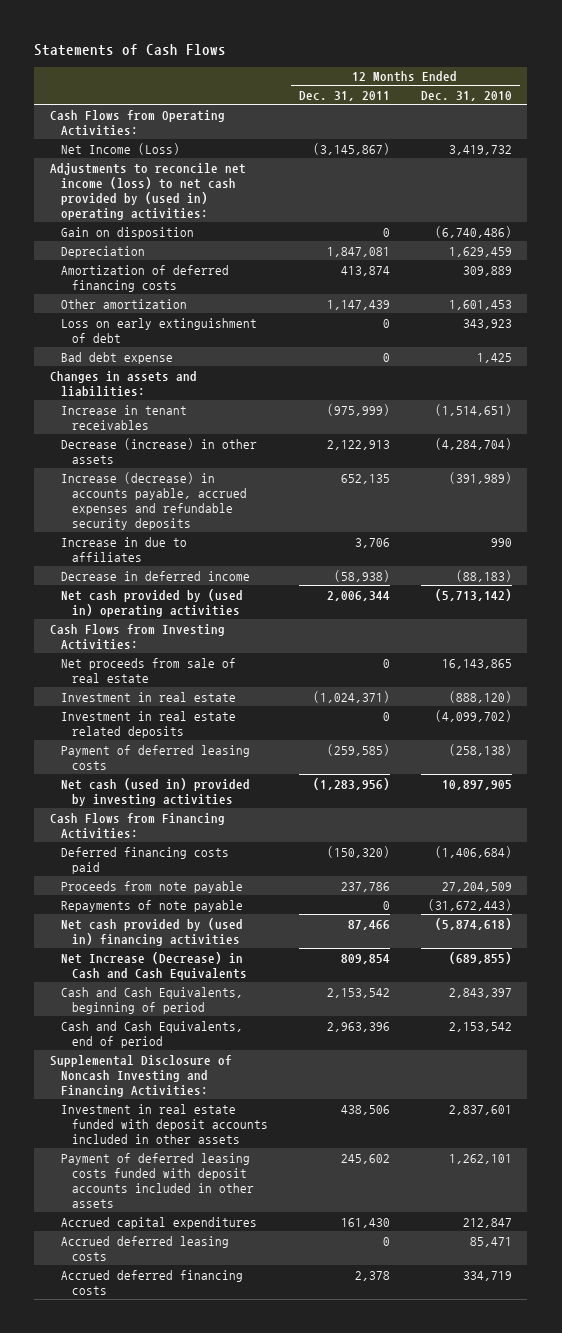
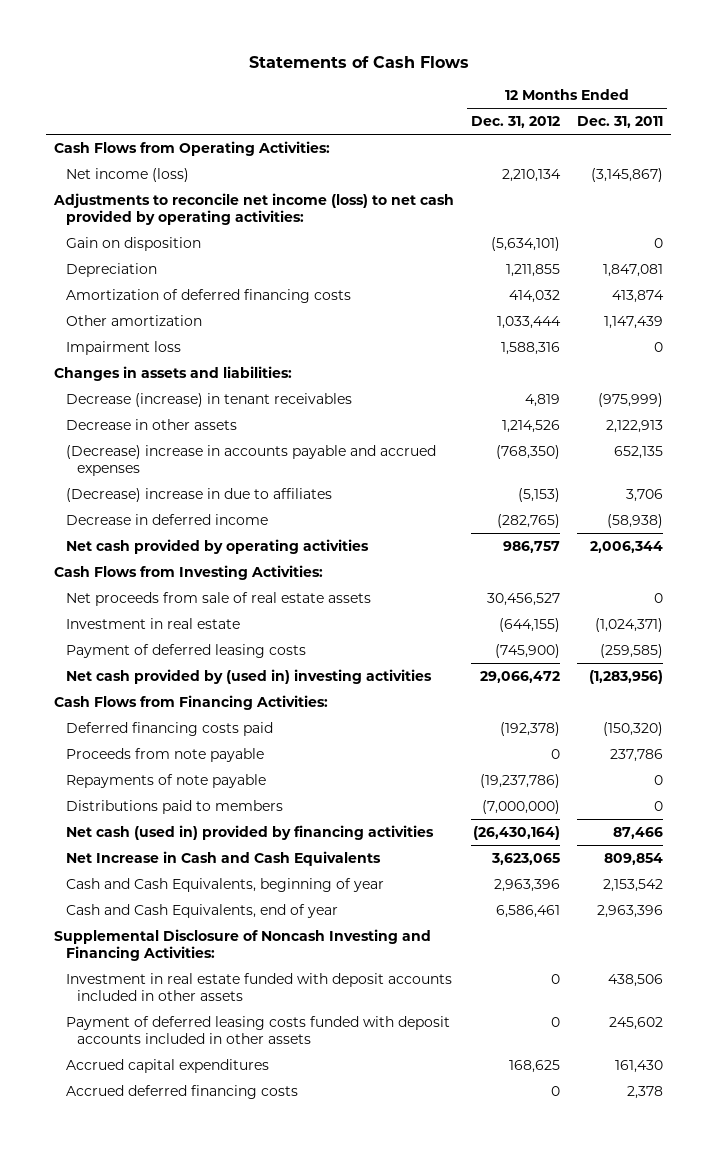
- | 12 Months Ended Dec. 31, 2011 | 12 Months Ended Dec. 31, 2010
+ | 12 Months Ended Dec. 31, 2012 | 12 Months Ended Dec. 31, 2011
- Net Income (Loss) | (3,145,867) | 3,419,732
- Adjustments to reconcile net income (loss) to net cash provided by (used in) operating activities:
+ Net income (loss) | 2,210,134 | (3,145,867)
+ Adjustments to reconcile net income (loss) to net cash provided by operating activities:
- Loss on early extinguishment of debt | 0 | 343,923
- Bad debt expense | 0 | 1,425
+ Impairment loss | 1,588,316 | 0
- Increase in tenant receivables | (975,999) | (1,514,651)
- Decrease (increase) in other assets | 2,122,913 | (4,284,704)
- Increase (decrease) in accounts payable, accrued expenses and refundable security deposits | 652,135 | (391,989)
- Increase in due to affiliates | 3,706 | 990
+ Decrease (increase) in tenant receivables | 4,819 | (975,999)
+ Decrease in other assets | 1,214,526 | 2,122,913
+ (Decrease) increase in accounts payable and accrued expenses | (768,350) | 652,135
+ (Decrease) increase in due to affiliates | (5,153) | 3,706
- Net cash provided by (used in) operating activities | 2,006,344 | (5,713,142)
+ Net cash provided by operating activities | 986,757 | 2,006,344
- Net proceeds from sale of real estate | 0 | 16,143,865
+ Net proceeds from sale of real estate assets | 30,456,527 | 0
- Investment in real estate related deposits | 0 | (4,099,702)
- Net cash (used in) provided by investing activities | (1,283,956) | 10,897,905
+ Net cash provided by (used in) investing activities | 29,066,472 | (1,283,956)
- Net cash provided by (used in) financing activities | 87,466 | (5,874,618)
- Net Increase (Decrease) in Cash and Cash Equivalents | 809,854 | (689,855)
- Cash and Cash Equivalents, beginning of period | 2,153,542 | 2,843,397
- Cash and Cash Equivalents, end of period | 2,963,396 | 2,153,542
+ Distributions paid to members | (7,000,000) | 0
+ Net cash (used in) provided by financing activities | (26,430,164) | 87,466
+ Net Increase in Cash and Cash Equivalents | 3,623,065 | 809,854
+ Cash and Cash Equivalents, beginning of year | 2,963,396 | 2,153,542
+ Cash and Cash Equivalents, end of year | 6,586,461 | 2,963,396
- Accrued deferred leasing costs | 0 | 85,471

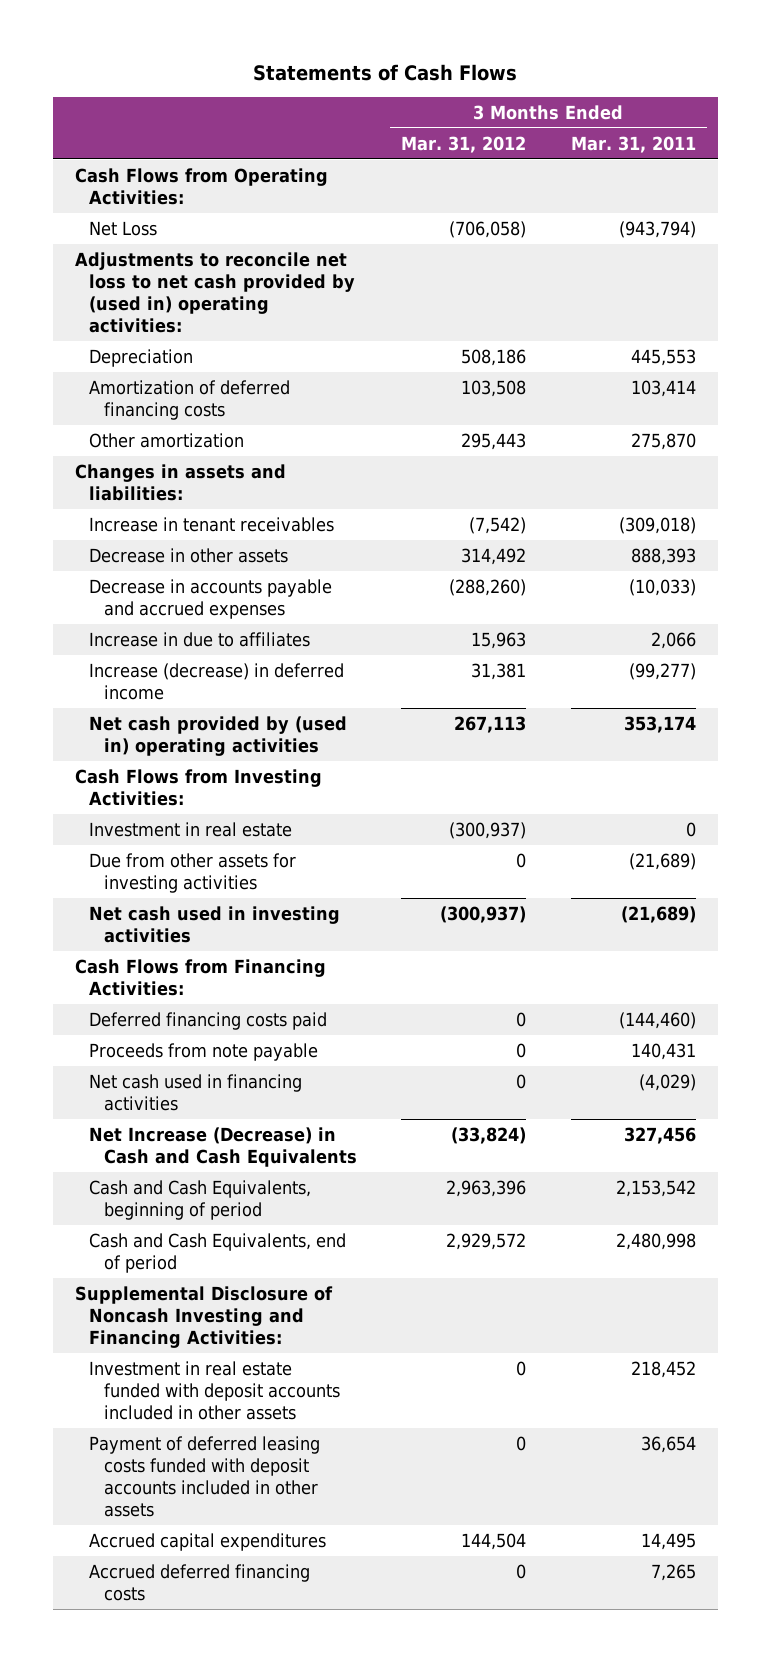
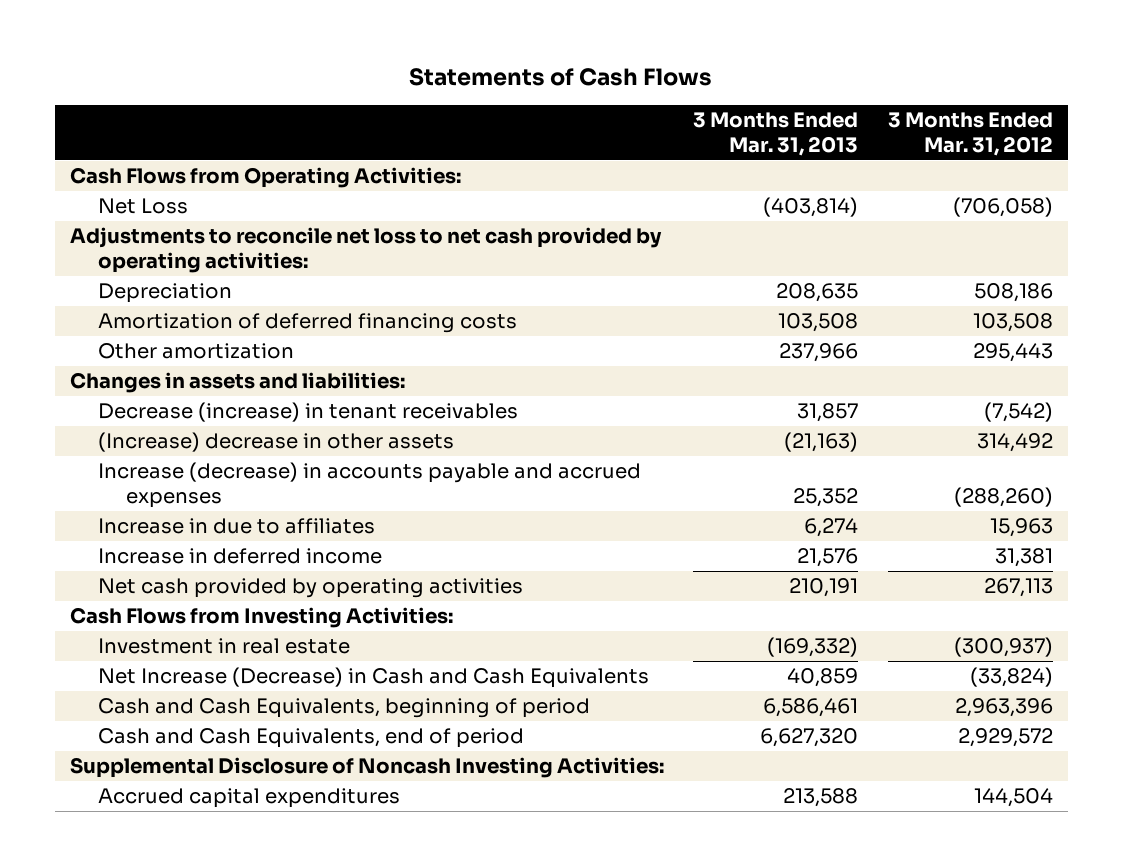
- | 3 Months Ended Mar. 31, 2012 | 3 Months Ended Mar. 31, 2011
+ | 3 Months Ended Mar. 31, 2013 | 3 Months Ended Mar. 31, 2012
- Adjustments to reconcile net loss to net cash provided by (used in) operating activities:
+ Adjustments to reconcile net loss to net cash provided by operating activities:
- Increase in tenant receivables | (7,542) | (309,018)
- Decrease in other assets | 314,492 | 888,393
- Decrease in accounts payable and accrued expenses | (288,260) | (10,033)
+ Decrease (increase) in tenant receivables | 31,857 | (7,542)
+ (Increase) decrease in other assets | (21,163) | 314,492
+ Increase (decrease) in accounts payable and accrued expenses | 25,352 | (288,260)
- Increase (decrease) in deferred income | 31,381 | (99,277)
- Net cash provided by (used in) operating activities | 267,113 | 353,174
+ Increase in deferred income | 21,576 | 31,381
+ Net cash provided by operating activities | 210,191 | 267,113
- Due from other assets for investing activities | 0 | (21,689)
- Net cash used in investing activities | (300,937) | (21,689)
- Cash Flows from Financing Activities:
- Deferred financing costs paid | 0 | (144,460)
- Proceeds from note payable | 0 | 140,431
- Net cash used in financing activities | 0 | (4,029)
- Supplemental Disclosure of Noncash Investing and Financing Activities:
- Investment in real estate funded with deposit accounts included in other assets | 0 | 218,452
- Payment of deferred leasing costs funded with deposit accounts included in other assets | 0 | 36,654
+ Supplemental Disclosure of Noncash Investing Activities:
- Accrued deferred financing costs | 0 | 7,265

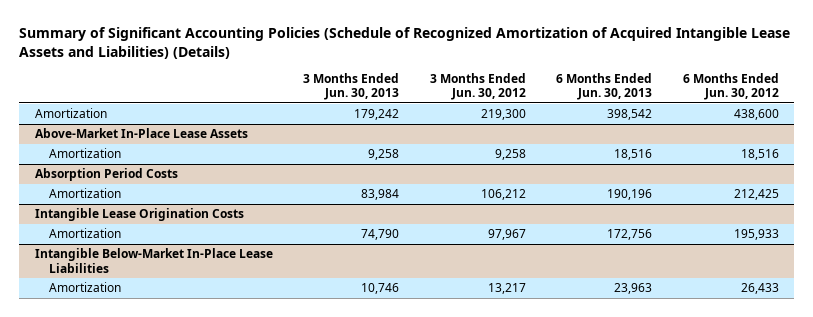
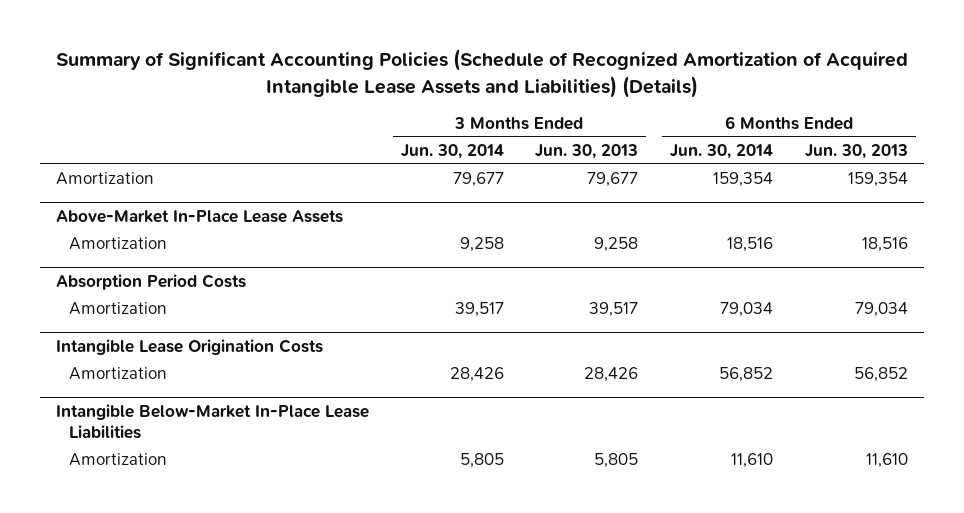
- | 3 Months Ended Jun. 30, 2013 | 3 Months Ended Jun. 30, 2012 | 6 Months Ended Jun. 30, 2013 | 6 Months Ended Jun. 30, 2012
+ | 3 Months Ended Jun. 30, 2014 | 3 Months Ended Jun. 30, 2013 | 6 Months Ended Jun. 30, 2014 | 6 Months Ended Jun. 30, 2013
- Amortization | 179,242 | 219,300 | 398,542 | 438,600
+ Amortization | 79,677 | 79,677 | 159,354 | 159,354
@ Absorption Period Costs
- Amortization | 83,984 | 106,212 | 190,196 | 212,425
+ Amortization | 39,517 | 39,517 | 79,034 | 79,034
@ Intangible Lease Origination Costs
- Amortization | 74,790 | 97,967 | 172,756 | 195,933
+ Amortization | 28,426 | 28,426 | 56,852 | 56,852
@ Intangible Below-Market In-Place Lease Liabilities
- Amortization | 10,746 | 13,217 | 23,963 | 26,433
+ Amortization | 5,805 | 5,805 | 11,610 | 11,610

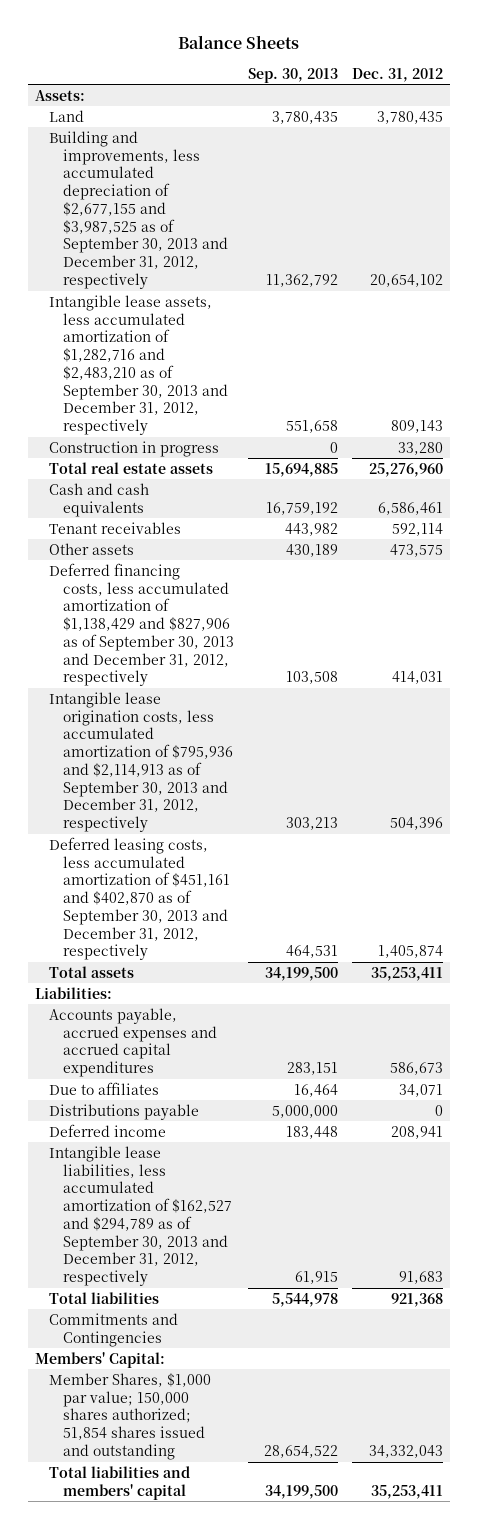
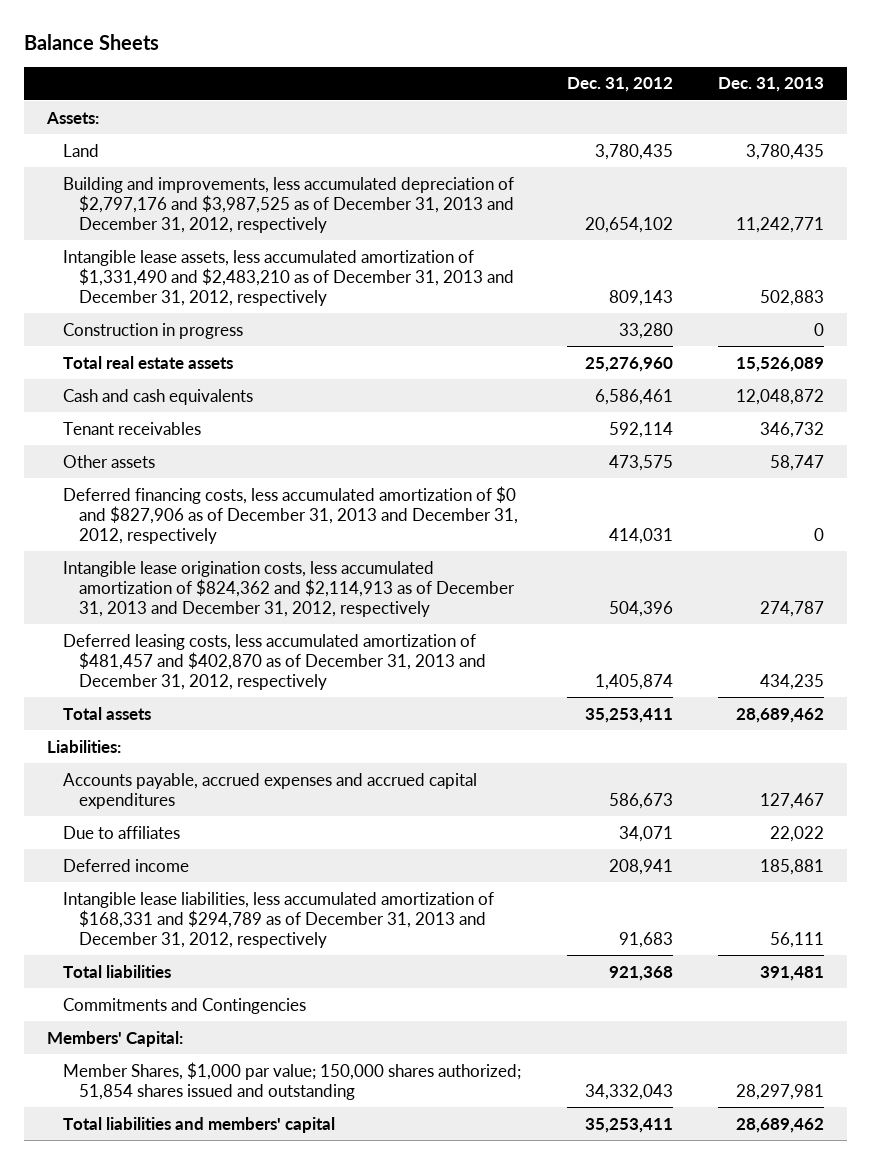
- | Sep. 30, 2013 | Dec. 31, 2012
+ | Dec. 31, 2012 | Dec. 31, 2013
- Building and improvements, less accumulated depreciation of $2,677,155 and $3,987,525 as of September 30, 2013 and December 31, 2012, respectively | 11,362,792 | 20,654,102
- Intangible lease assets, less accumulated amortization of $1,282,716 and $2,483,210 as of September 30, 2013 and December 31, 2012, respectively | 551,658 | 809,143
+ Building and improvements, less accumulated depreciation of $2,797,176 and $3,987,525 as of December 31, 2013 and December 31, 2012, respectively | 20,654,102 | 11,242,771
+ Intangible lease assets, less accumulated amortization of $1,331,490 and $2,483,210 as of December 31, 2013 and December 31, 2012, respectively | 809,143 | 502,883
- Deferred financing costs, less accumulated amortization of $1,138,429 and $827,906 as of September 30, 2013 and December 31, 2012, respectively | 103,508 | 414,031
- Intangible lease origination costs, less accumulated amortization of $795,936 and $2,114,913 as of September 30, 2013 and December 31, 2012, respectively | 303,213 | 504,396
- Deferred leasing costs, less accumulated amortization of $451,161 and $402,870 as of September 30, 2013 and December 31, 2012, respectively | 464,531 | 1,405,874
+ Deferred financing costs, less accumulated amortization of $0 and $827,906 as of December 31, 2013 and December 31, 2012, respectively | 414,031 | 0
+ Intangible lease origination costs, less accumulated amortization of $824,362 and $2,114,913 as of December 31, 2013 and December 31, 2012, respectively | 504,396 | 274,787
+ Deferred leasing costs, less accumulated amortization of $481,457 and $402,870 as of December 31, 2013 and December 31, 2012, respectively | 1,405,874 | 434,235
- Distributions payable | 5,000,000 | 0
- Intangible lease liabilities, less accumulated amortization of $162,527 and $294,789 as of September 30, 2013 and December 31, 2012, respectively | 61,915 | 91,683
+ Intangible lease liabilities, less accumulated amortization of $168,331 and $294,789 as of December 31, 2013 and December 31, 2012, respectively | 91,683 | 56,111

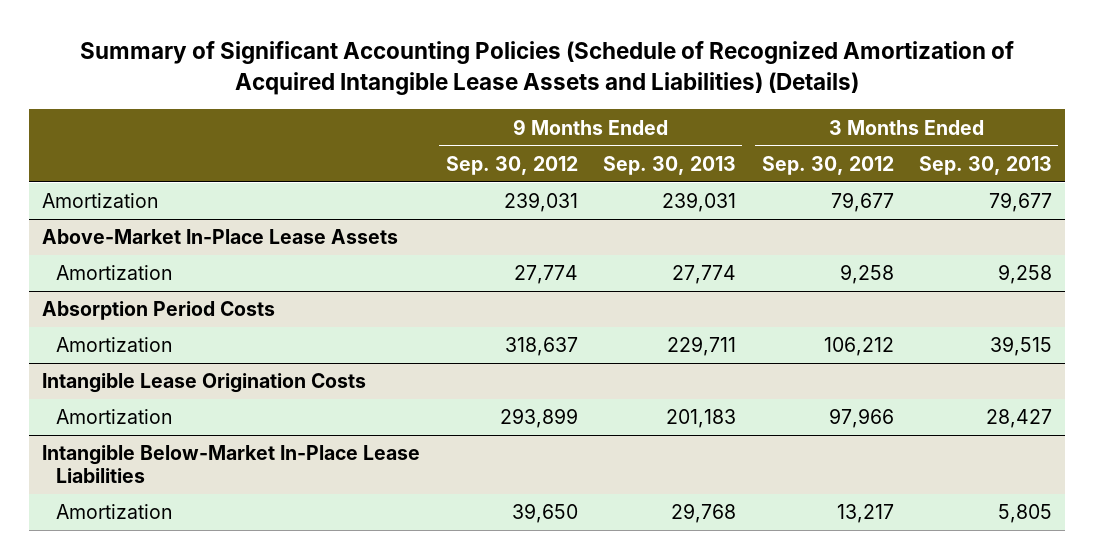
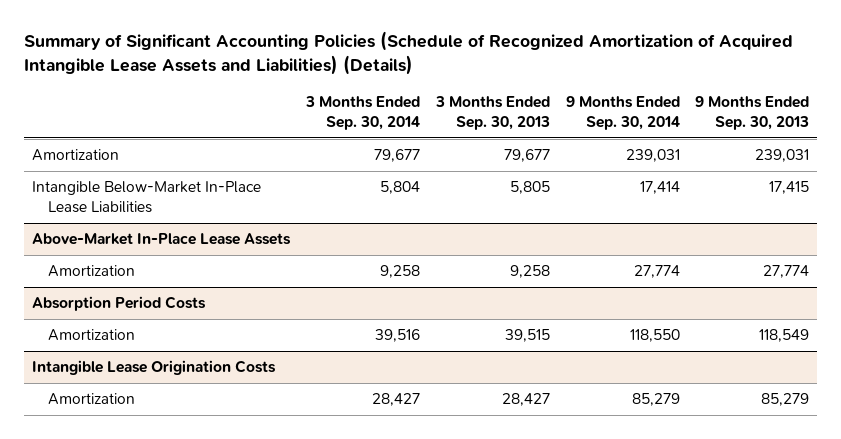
- | 9 Months Ended Sep. 30, 2012 | 9 Months Ended Sep. 30, 2013 | 3 Months Ended Sep. 30, 2012 | 3 Months Ended Sep. 30, 2013
+ | 3 Months Ended Sep. 30, 2014 | 3 Months Ended Sep. 30, 2013 | 9 Months Ended Sep. 30, 2014 | 9 Months Ended Sep. 30, 2013
+ Intangible Below-Market In-Place Lease Liabilities | 5,804 | 5,805 | 17,414 | 17,415
@ Absorption Period Costs
- Amortization | 318,637 | 229,711 | 106,212 | 39,515
+ Amortization | 39,516 | 39,515 | 118,550 | 118,549
@ Intangible Lease Origination Costs
- Amortization | 293,899 | 201,183 | 97,966 | 28,427
- Intangible Below-Market In-Place Lease Liabilities
- Amortization | 39,650 | 29,768 | 13,217 | 5,805
@ Intangible Lease Origination Costs
+ Amortization | 28,427 | 28,427 | 85,279 | 85,279

